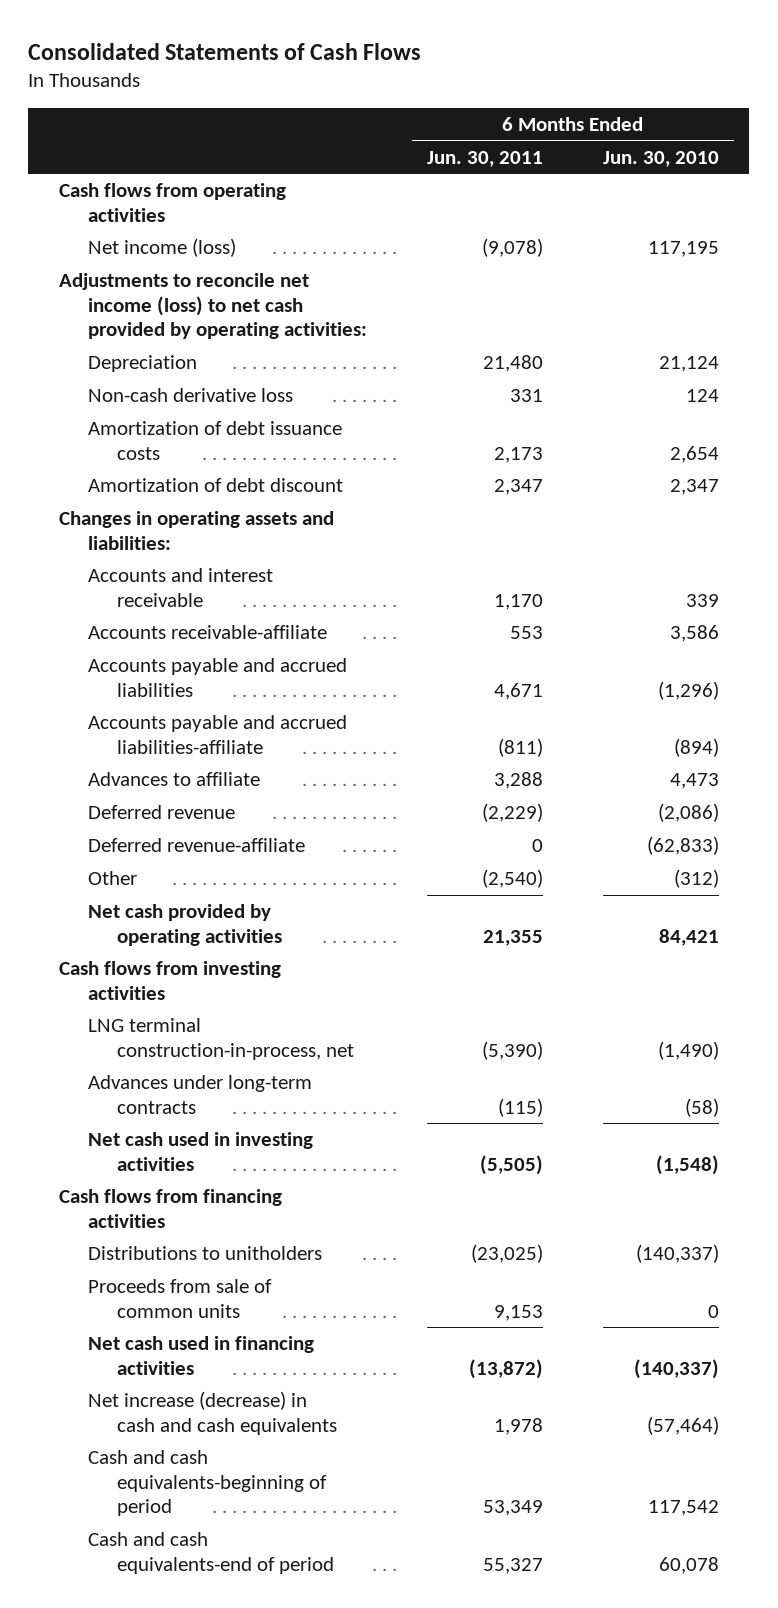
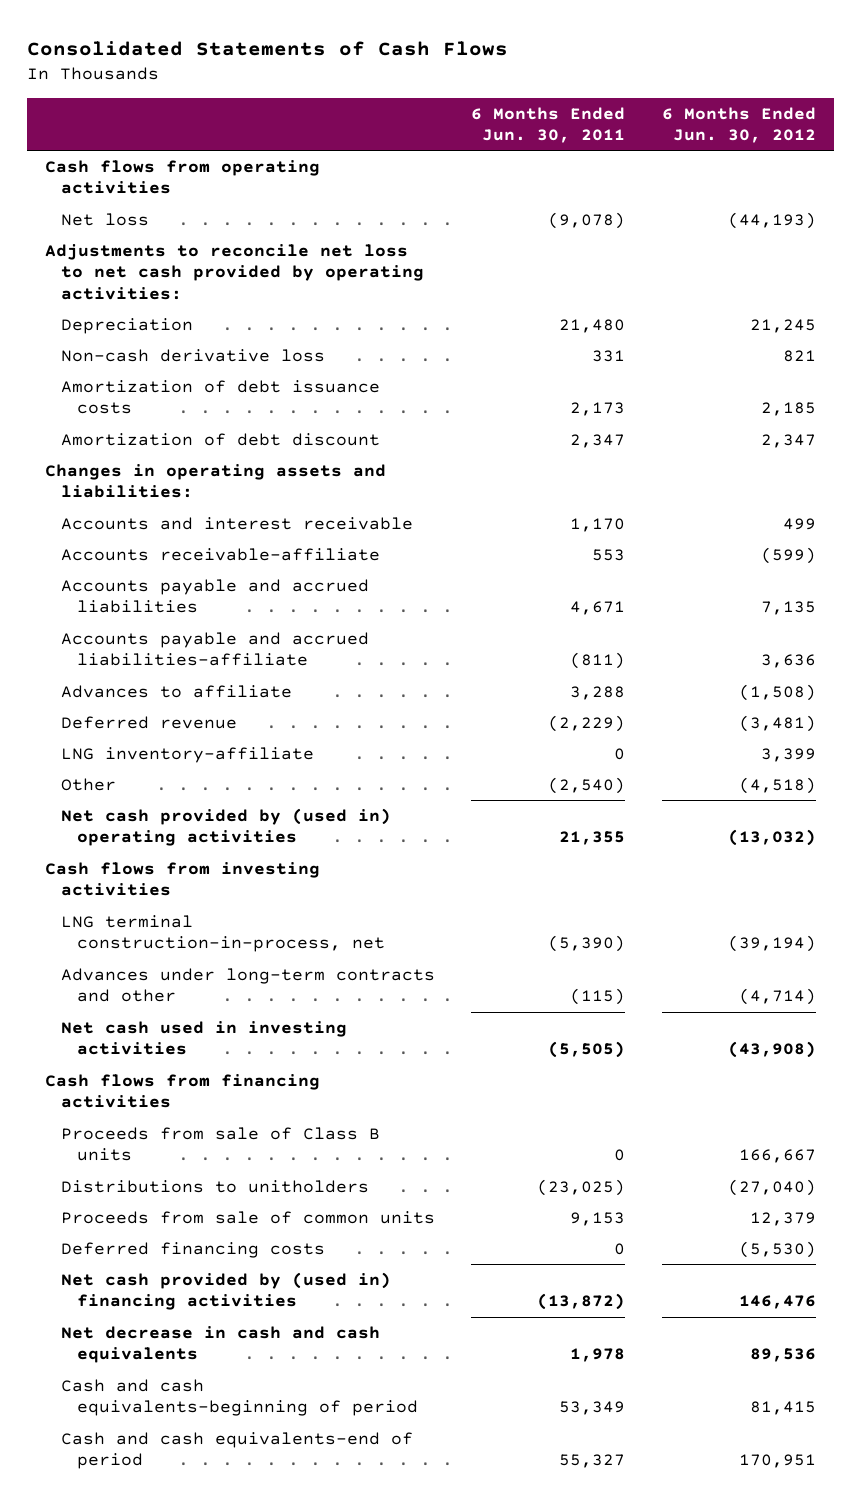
- | 6 Months Ended Jun. 30, 2011 | 6 Months Ended Jun. 30, 2010
+ | 6 Months Ended Jun. 30, 2011 | 6 Months Ended Jun. 30, 2012
- Net income (loss) | (9,078) | 117,195
- Adjustments to reconcile net income (loss) to net cash provided by operating activities:
+ Net loss | (9,078) | (44,193)
+ Adjustments to reconcile net loss to net cash provided by operating activities:
- Deferred revenue-affiliate | 0 | (62,833)
+ LNG inventory-affiliate | 0 | 3,399
- Net cash provided by operating activities | 21,355 | 84,421
+ Net cash provided by (used in) operating activities | 21,355 | (13,032)
- Advances under long-term contracts | (115) | (58)
+ Advances under long-term contracts and other | (115) | (4,714)
+ Proceeds from sale of Class B units | 0 | 166,667
- Net cash used in financing activities | (13,872) | (140,337)
- Net increase (decrease) in cash and cash equivalents | 1,978 | (57,464)
+ Deferred financing costs | 0 | (5,530)
+ Net cash provided by (used in) financing activities | (13,872) | 146,476
+ Net decrease in cash and cash equivalents | 1,978 | 89,536

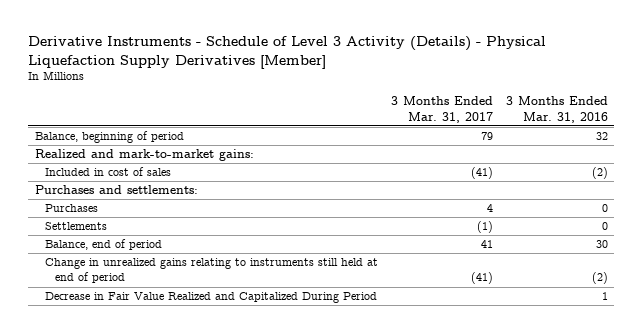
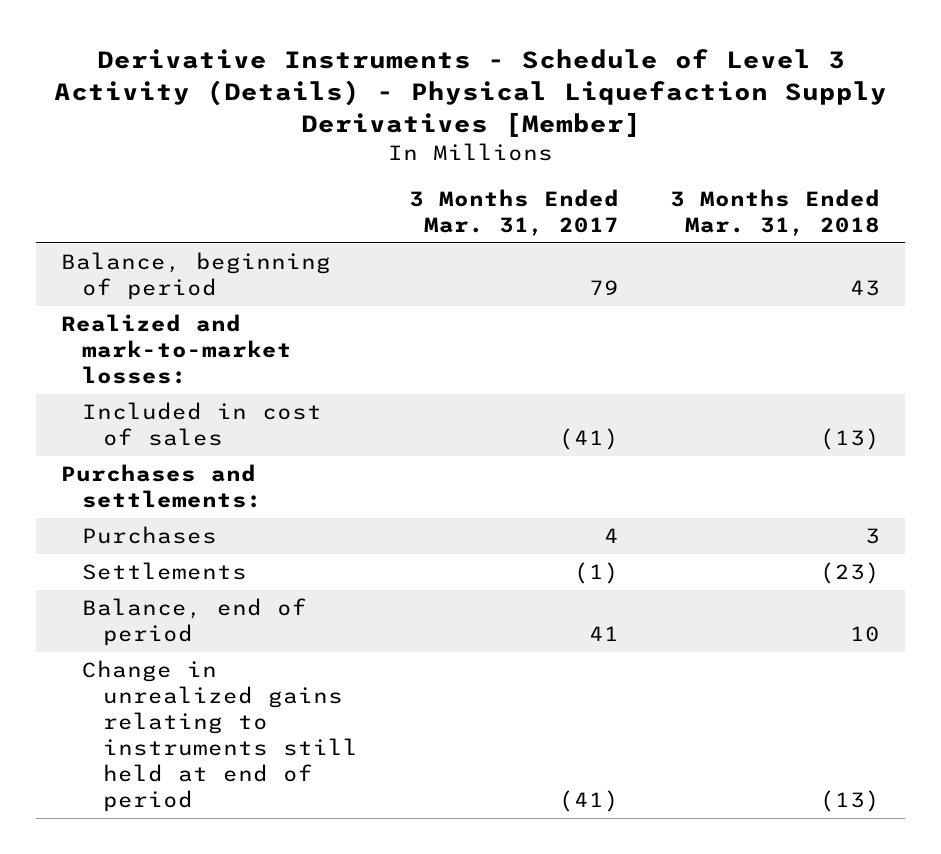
- | 3 Months Ended Mar. 31, 2017 | 3 Months Ended Mar. 31, 2016
+ | 3 Months Ended Mar. 31, 2017 | 3 Months Ended Mar. 31, 2018
- Realized and mark-to-market gains:
+ Realized and mark-to-market losses:
- Decrease in Fair Value Realized and Capitalized During Period | | 1

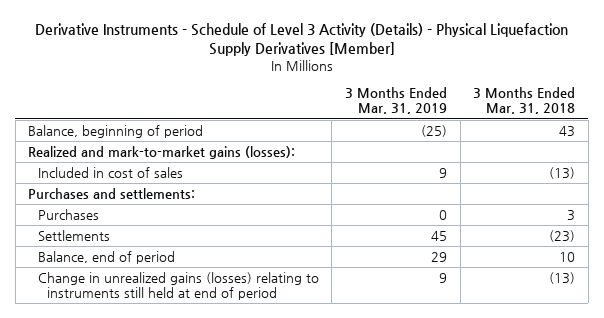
- | 3 Months Ended Mar. 31, 2017 | 3 Months Ended Mar. 31, 2018
+ | 3 Months Ended Mar. 31, 2019 | 3 Months Ended Mar. 31, 2018
- Realized and mark-to-market losses:
+ Realized and mark-to-market gains (losses):
- Change in unrealized gains relating to instruments still held at end of period | (41) | (13)
+ Change in unrealized gains (losses) relating to instruments still held at end of period | 9 | (13)

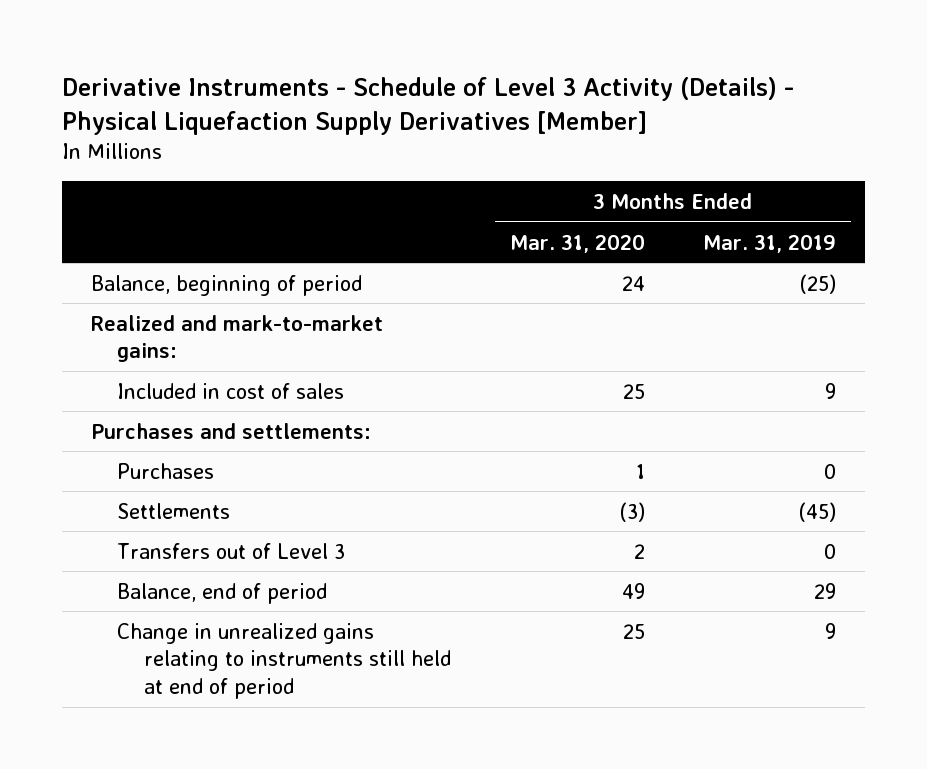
- | 3 Months Ended Mar. 31, 2019 | 3 Months Ended Mar. 31, 2018
+ | 3 Months Ended Mar. 31, 2020 | 3 Months Ended Mar. 31, 2019
- Realized and mark-to-market gains (losses):
+ Realized and mark-to-market gains:
- Settlements | 45 | (23)
+ Settlements | (3) | (45)
+ Transfers out of Level 3 | 2 | 0
- Change in unrealized gains (losses) relating to instruments still held at end of period | 9 | (13)
+ Change in unrealized gains relating to instruments still held at end of period | 25 | 9

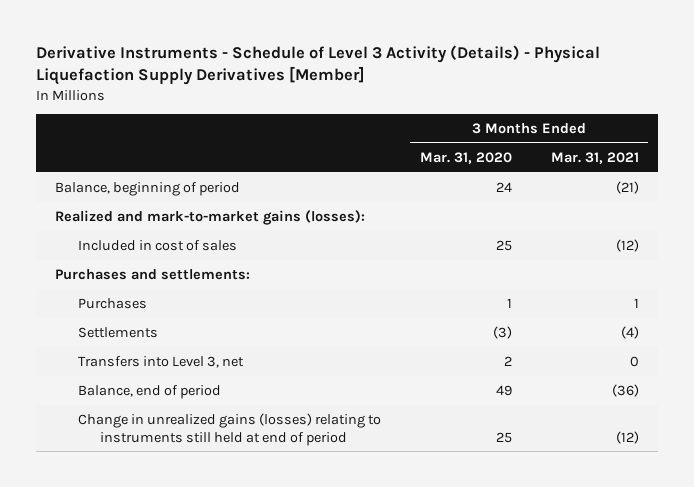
- | 3 Months Ended Mar. 31, 2020 | 3 Months Ended Mar. 31, 2019
+ | 3 Months Ended Mar. 31, 2020 | 3 Months Ended Mar. 31, 2021
- Realized and mark-to-market gains:
+ Realized and mark-to-market gains (losses):
- Transfers out of Level 3 | 2 | 0
+ Transfers into Level 3, net | 2 | 0
- Change in unrealized gains relating to instruments still held at end of period | 25 | 9
+ Change in unrealized gains (losses) relating to instruments still held at end of period | 25 | (12)

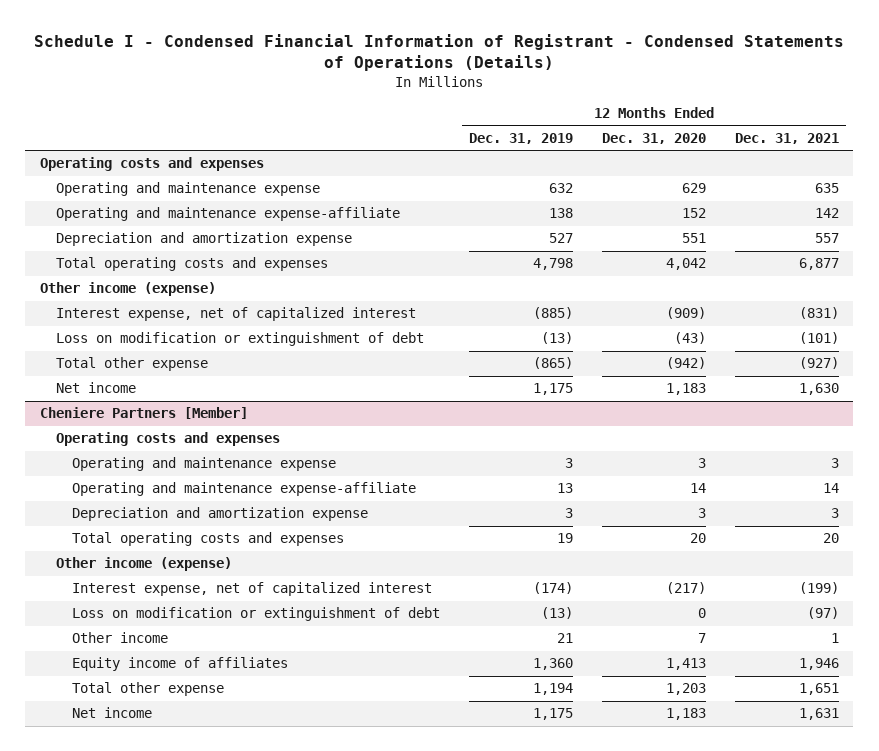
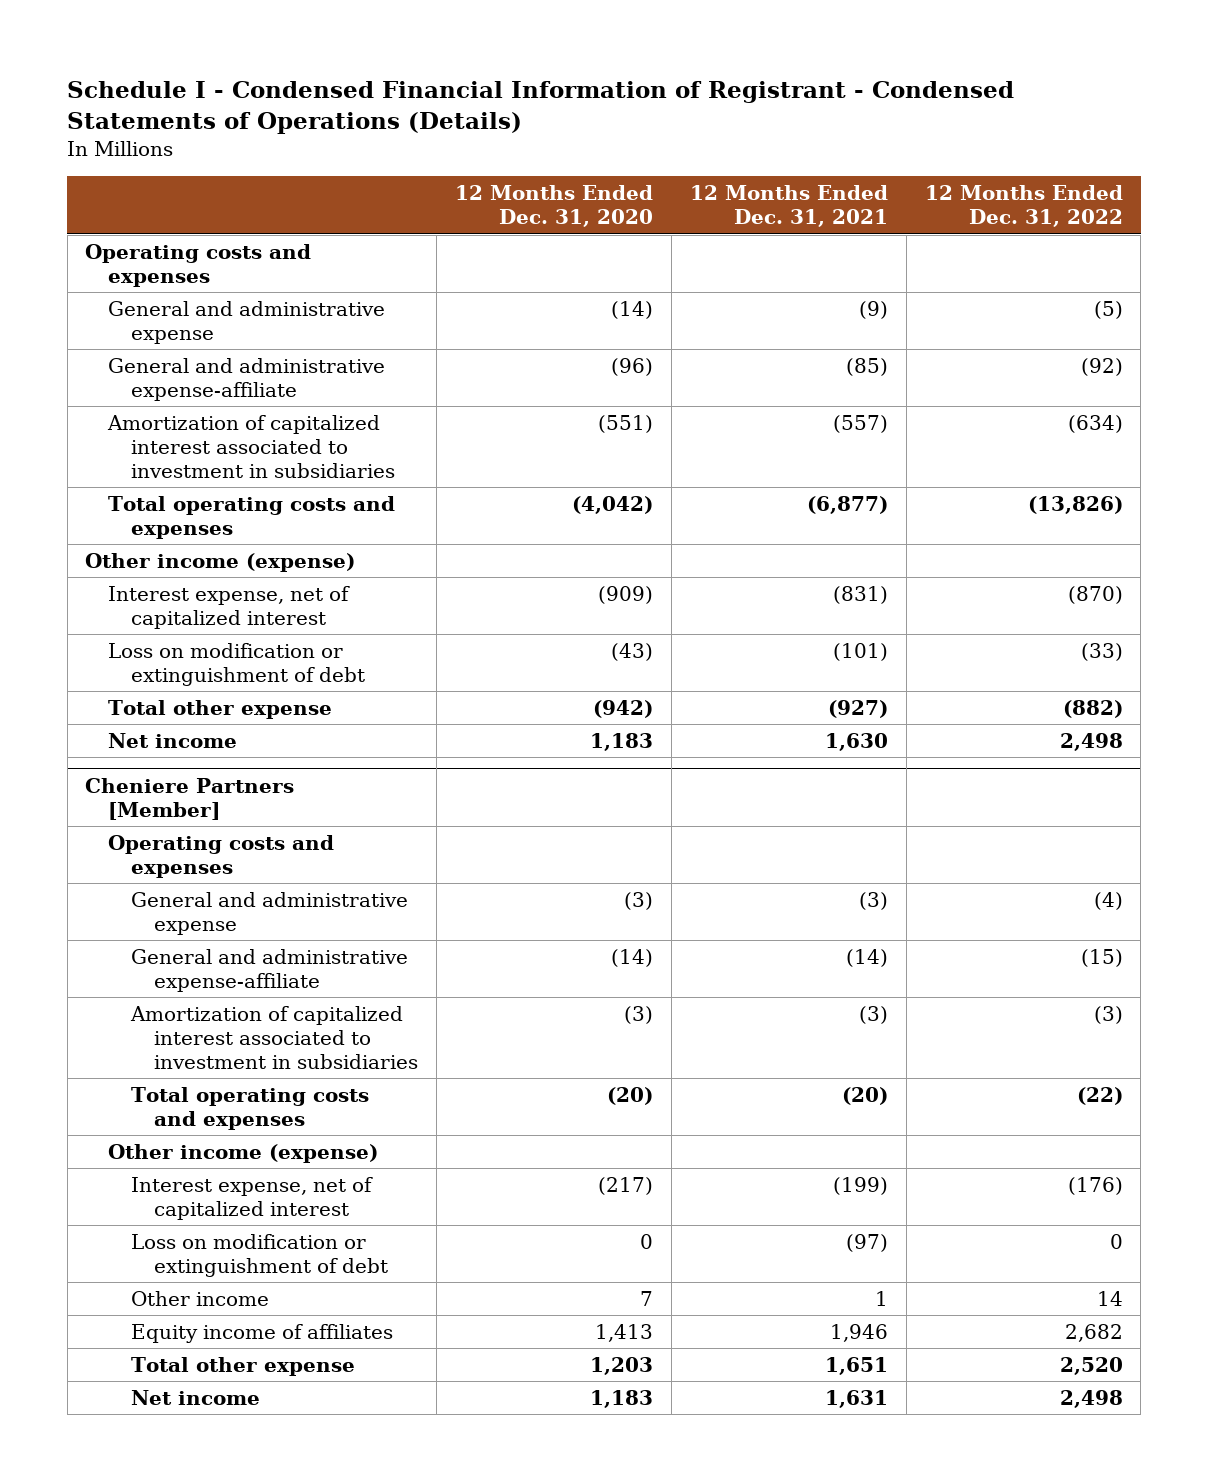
- | 12 Months Ended Dec. 31, 2019 | 12 Months Ended Dec. 31, 2020 | 12 Months Ended Dec. 31, 2021
+ | 12 Months Ended Dec. 31, 2020 | 12 Months Ended Dec. 31, 2021 | 12 Months Ended Dec. 31, 2022
- Operating and maintenance expense | 632 | 629 | 635
- Operating and maintenance expense-affiliate | 138 | 152 | 142
- Depreciation and amortization expense | 527 | 551 | 557
- Total operating costs and expenses | 4,798 | 4,042 | 6,877
+ General and administrative expense | (14) | (9) | (5)
+ General and administrative expense-affiliate | (96) | (85) | (92)
+ Amortization of capitalized interest associated to investment in subsidiaries | (551) | (557) | (634)
+ Total operating costs and expenses | (4,042) | (6,877) | (13,826)
@ Cheniere Partners [Member]
- Operating and maintenance expense | 3 | 3 | 3
- Operating and maintenance expense-affiliate | 13 | 14 | 14
- Depreciation and amortization expense | 3 | 3 | 3
- Total operating costs and expenses | 19 | 20 | 20
+ General and administrative expense | (3) | (3) | (4)
+ General and administrative expense-affiliate | (14) | (14) | (15)
+ Amortization of capitalized interest associated to investment in subsidiaries | (3) | (3) | (3)
+ Total operating costs and expenses | (20) | (20) | (22)

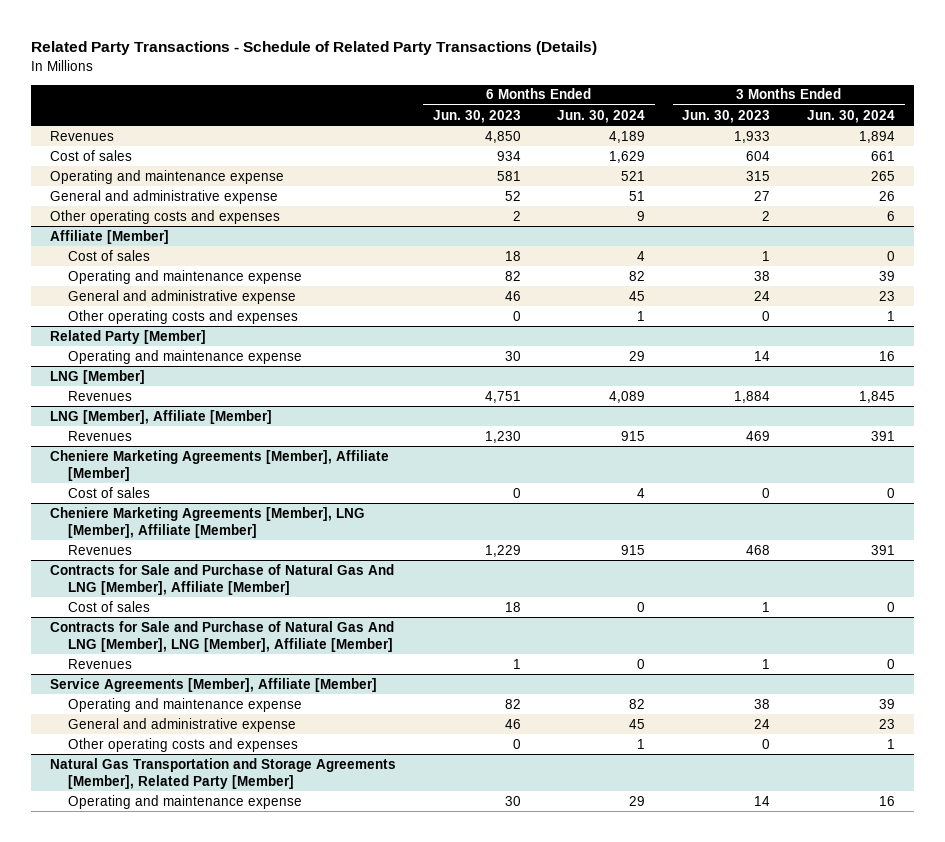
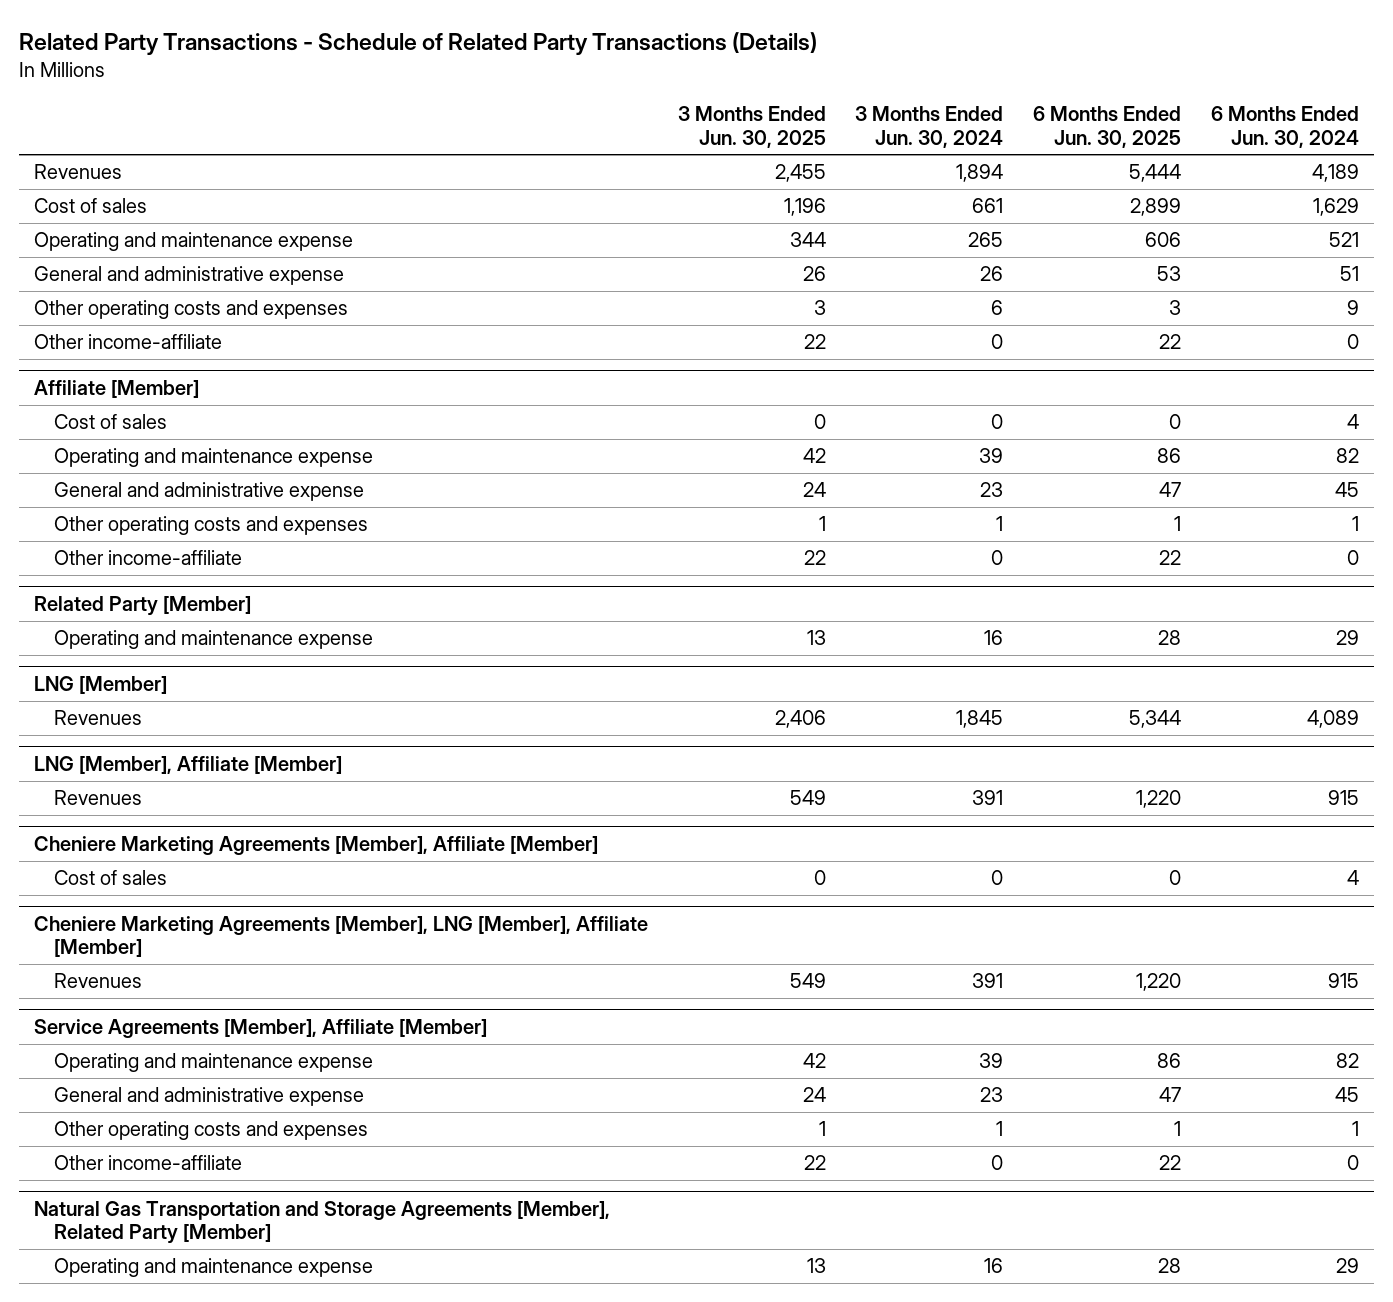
- | 6 Months Ended Jun. 30, 2023 | 6 Months Ended Jun. 30, 2024 | 3 Months Ended Jun. 30, 2023 | 3 Months Ended Jun. 30, 2024
+ | 3 Months Ended Jun. 30, 2025 | 3 Months Ended Jun. 30, 2024 | 6 Months Ended Jun. 30, 2025 | 6 Months Ended Jun. 30, 2024
+ Other income-affiliate | 22 | 0 | 22 | 0
@ Affiliate [Member]
+ Other income-affiliate | 22 | 0 | 22 | 0
- Contracts for Sale and Purchase of Natural Gas And LNG [Member], Affiliate [Member]
- Cost of sales | 18 | 0 | 1 | 0
- Contracts for Sale and Purchase of Natural Gas And LNG [Member], LNG [Member], Affiliate [Member]
- Revenues | 1 | 0 | 1 | 0
@ Service Agreements [Member], Affiliate [Member]
+ Other income-affiliate | 22 | 0 | 22 | 0

